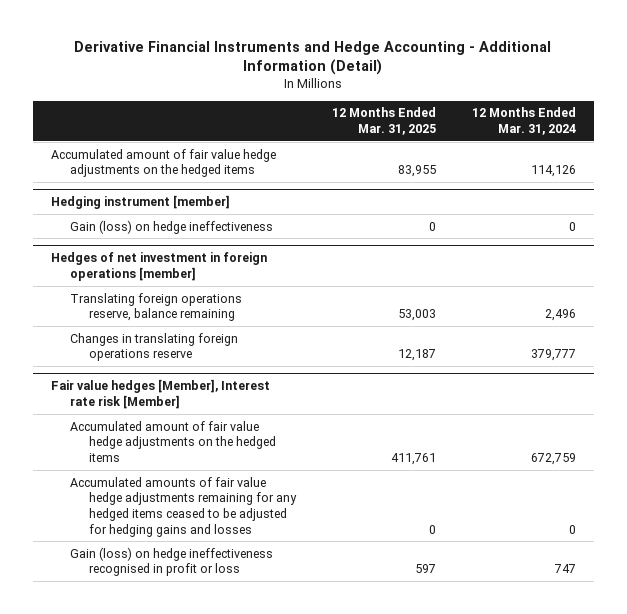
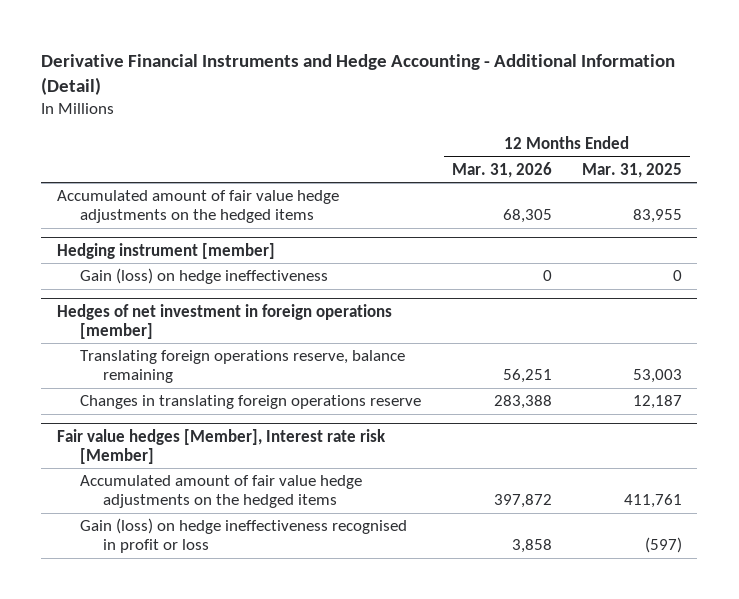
- | 12 Months Ended Mar. 31, 2025 | 12 Months Ended Mar. 31, 2024
+ | 12 Months Ended Mar. 31, 2026 | 12 Months Ended Mar. 31, 2025
@ Fair value hedges [Member], Interest rate risk [Member]
- Accumulated amounts of fair value hedge adjustments remaining for any hedged items ceased to be adjusted for hedging gains and losses | 0 | 0
- Gain (loss) on hedge ineffectiveness recognised in profit or loss | 597 | 747
+ Gain (loss) on hedge ineffectiveness recognised in profit or loss | 3,858 | (597)

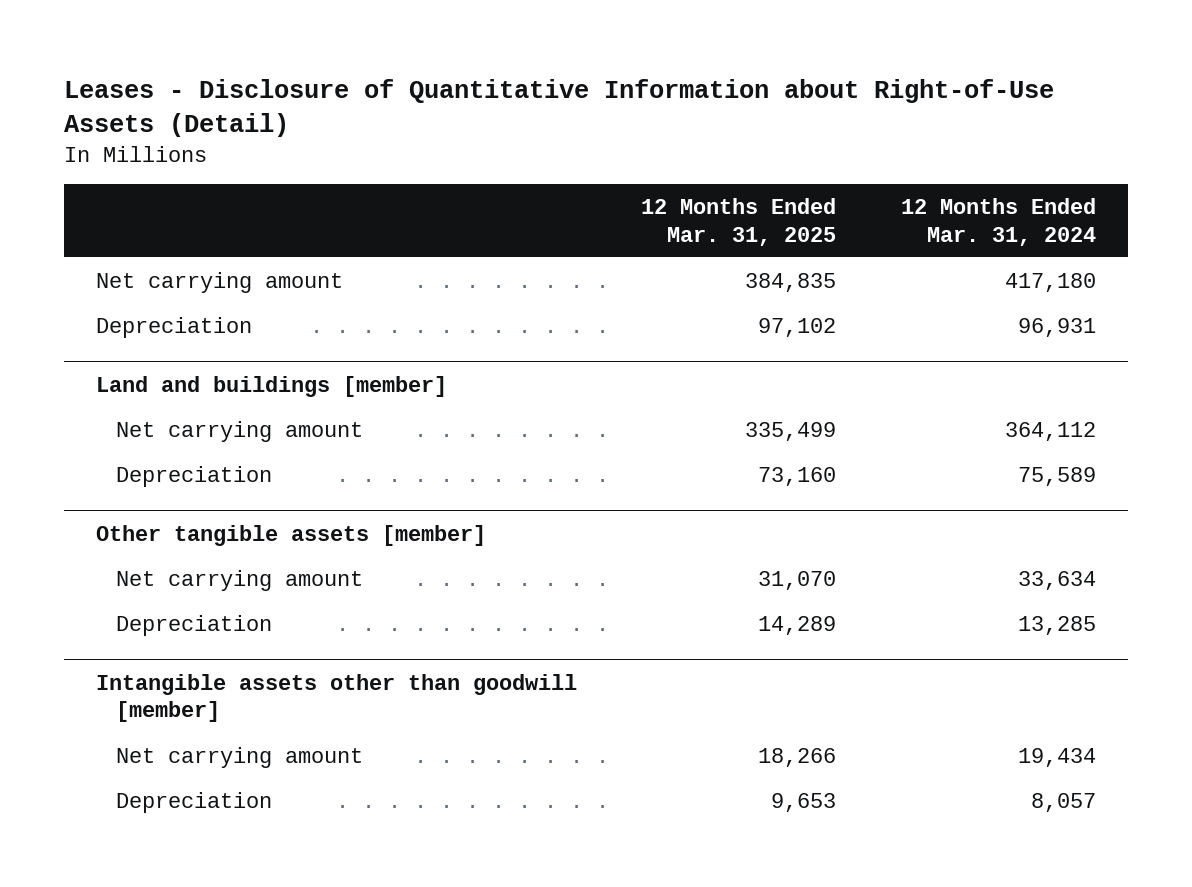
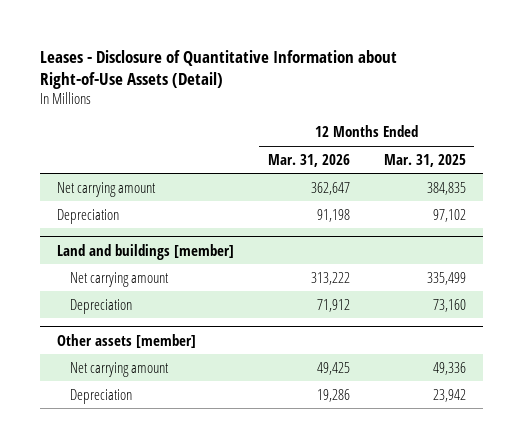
- | 12 Months Ended Mar. 31, 2025 | 12 Months Ended Mar. 31, 2024
+ | 12 Months Ended Mar. 31, 2026 | 12 Months Ended Mar. 31, 2025
- Other tangible assets [member]
- Net carrying amount | 31,070 | 33,634
- Depreciation | 14,289 | 13,285
- Intangible assets other than goodwill [member]
- Net carrying amount | 18,266 | 19,434
- Depreciation | 9,653 | 8,057
+ Other assets [member]
+ Net carrying amount | 49,425 | 49,336
+ Depreciation | 19,286 | 23,942

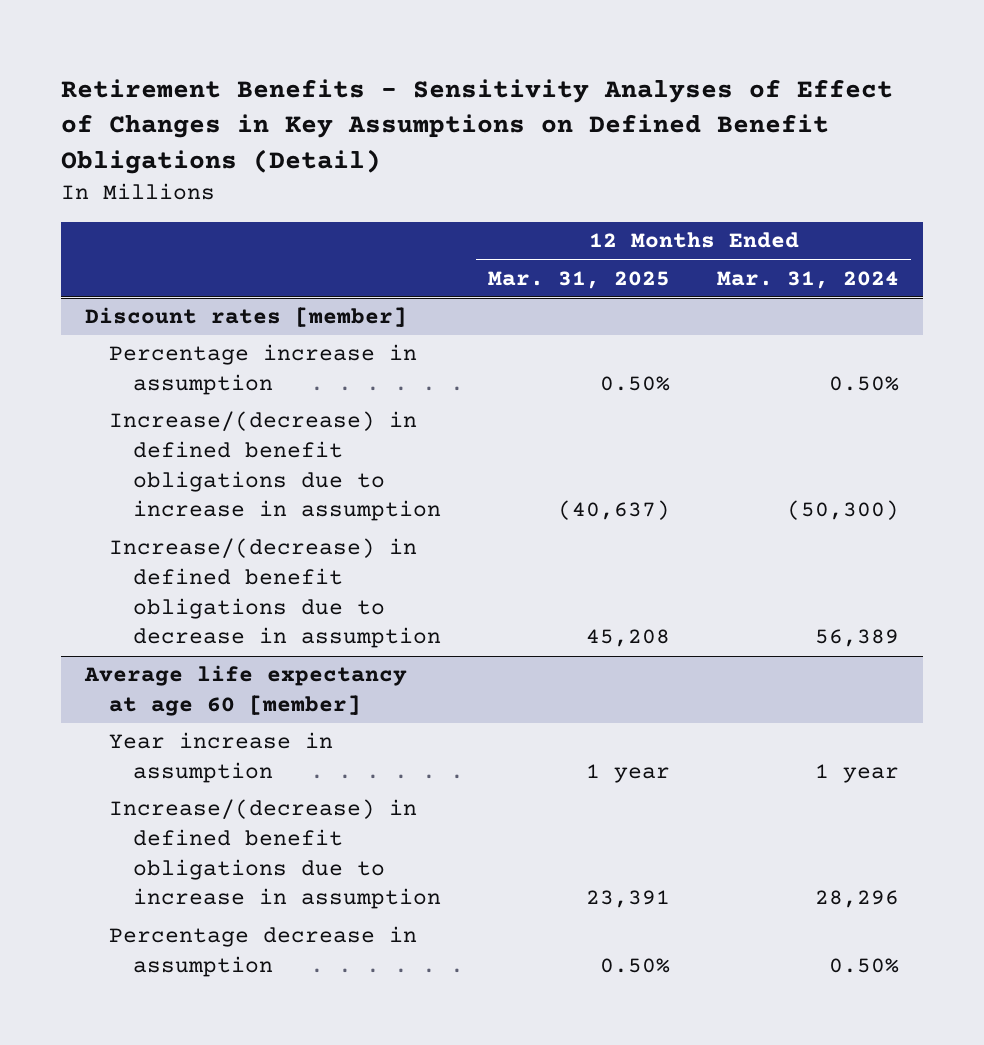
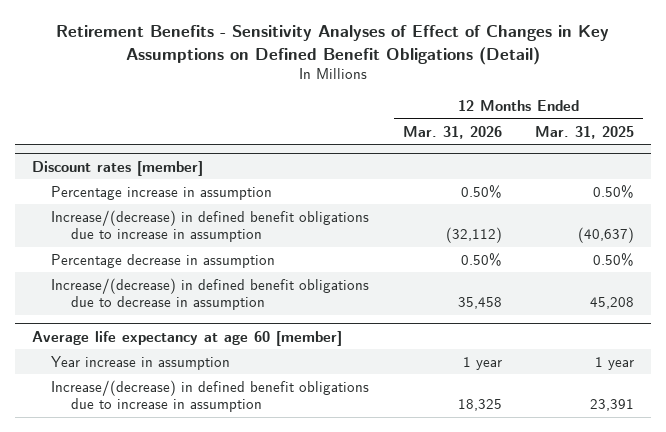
- | 12 Months Ended Mar. 31, 2025 | 12 Months Ended Mar. 31, 2024
+ | 12 Months Ended Mar. 31, 2026 | 12 Months Ended Mar. 31, 2025
@ Discount rates [member]
+ Percentage decrease in assumption | 0.50% | 0.50%
@ Average life expectancy at age 60 [member]
- Percentage decrease in assumption | 0.50% | 0.50%

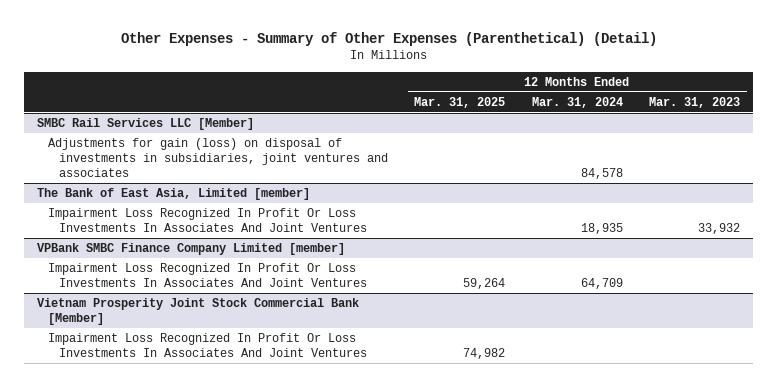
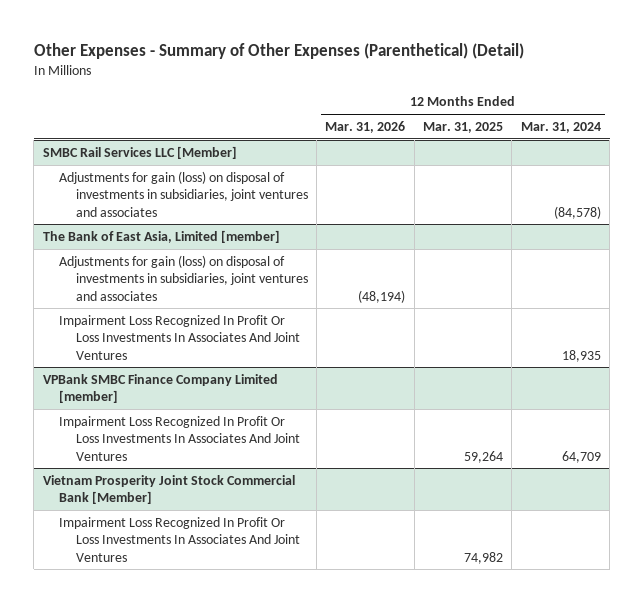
- | 12 Months Ended Mar. 31, 2025 | 12 Months Ended Mar. 31, 2024 | 12 Months Ended Mar. 31, 2023
+ | 12 Months Ended Mar. 31, 2026 | 12 Months Ended Mar. 31, 2025 | 12 Months Ended Mar. 31, 2024
@ SMBC Rail Services LLC [Member]
- Adjustments for gain (loss) on disposal of investments in subsidiaries, joint ventures and associates | | 84,578 |
+ Adjustments for gain (loss) on disposal of investments in subsidiaries, joint ventures and associates | | | (84,578)
@ The Bank of East Asia, Limited [member]
+ Adjustments for gain (loss) on disposal of investments in subsidiaries, joint ventures and associates | (48,194) | |

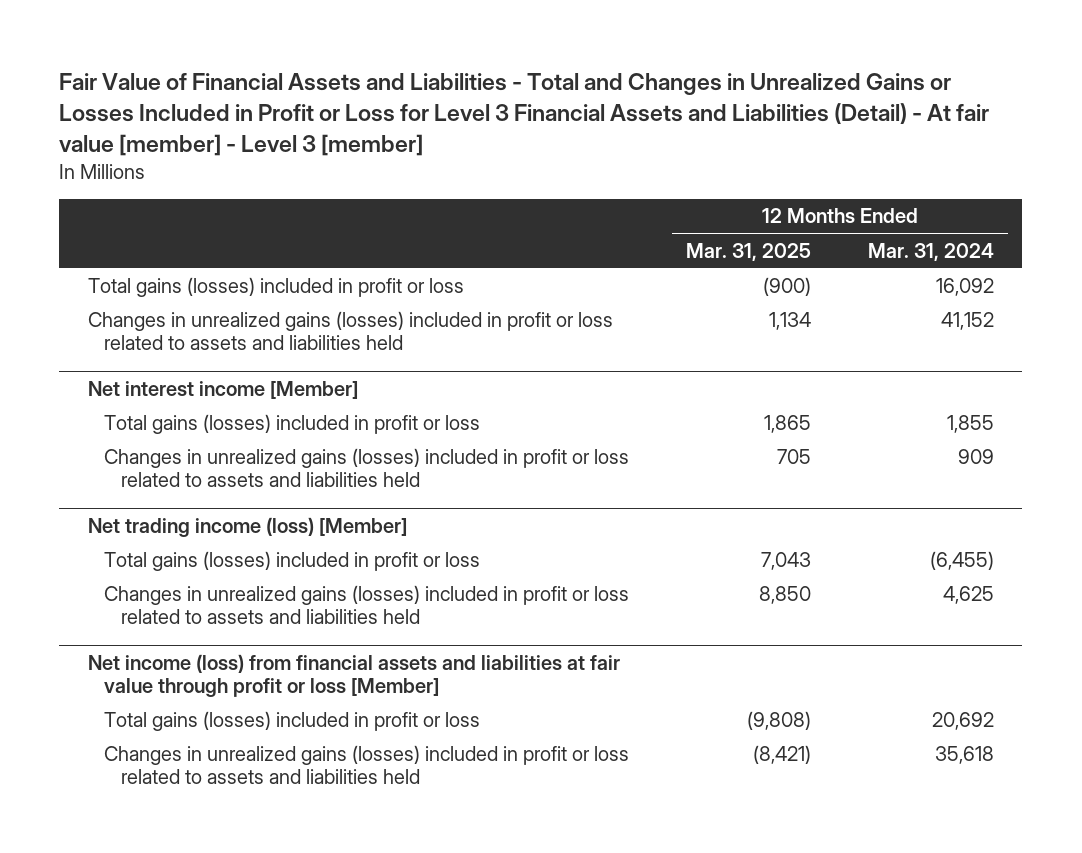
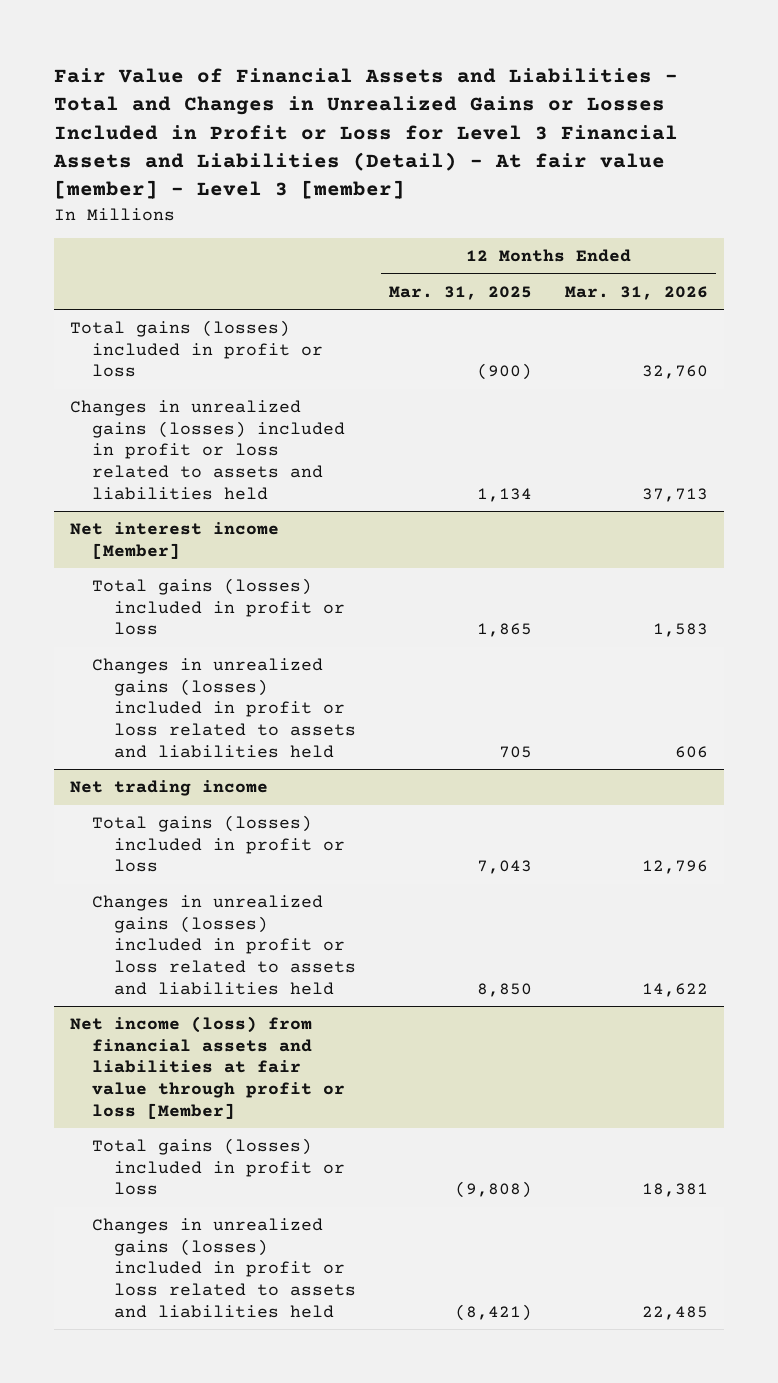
- | 12 Months Ended Mar. 31, 2025 | 12 Months Ended Mar. 31, 2024
+ | 12 Months Ended Mar. 31, 2025 | 12 Months Ended Mar. 31, 2026
- Net trading income (loss) [Member]
+ Net trading income

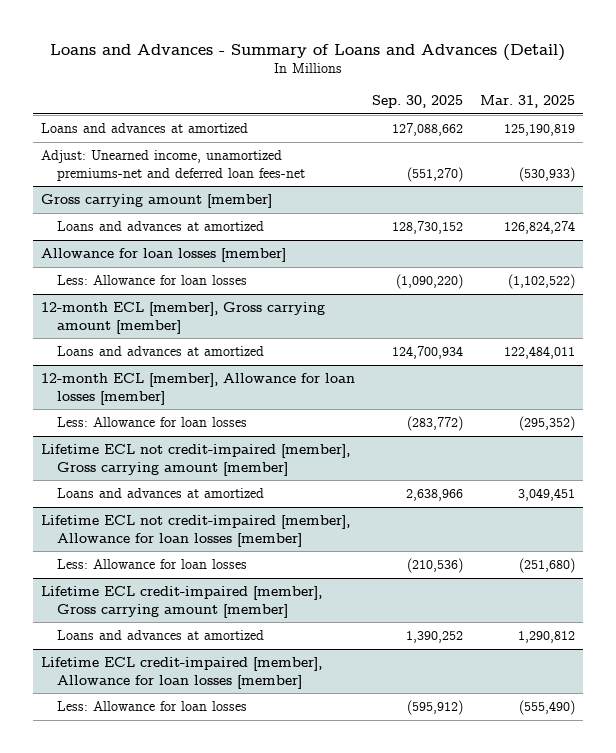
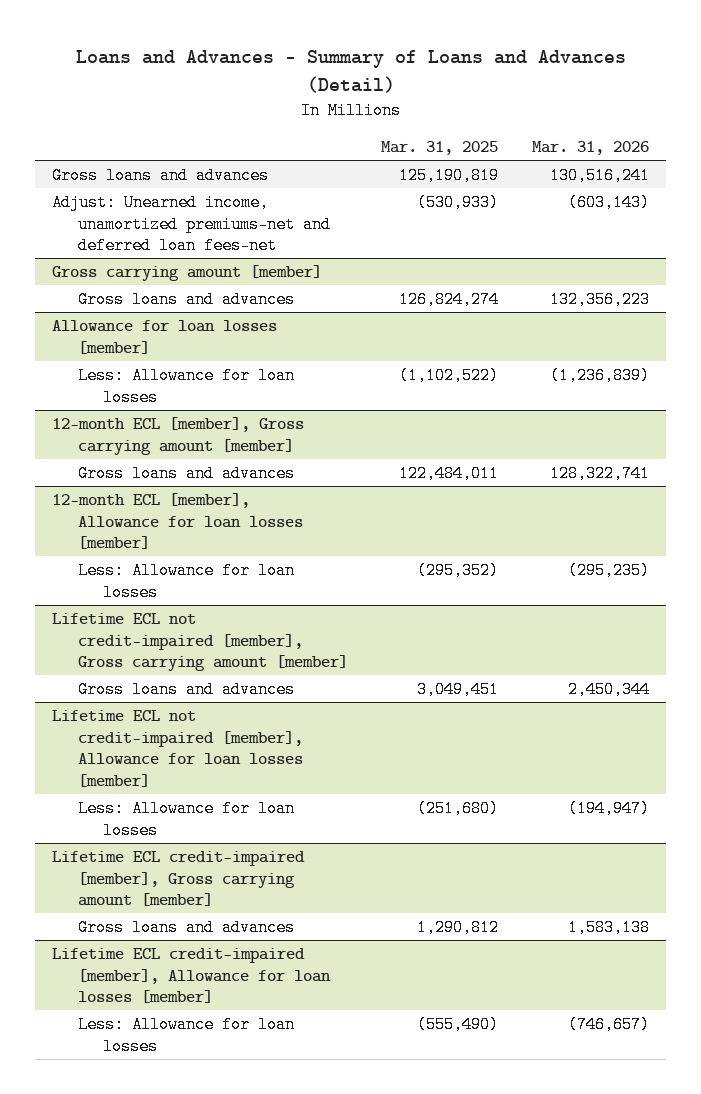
- | Sep. 30, 2025 | Mar. 31, 2025
+ | Mar. 31, 2025 | Mar. 31, 2026
- Loans and advances at amortized | 127,088,662 | 125,190,819
+ Gross loans and advances | 125,190,819 | 130,516,241
@ Gross carrying amount [member]
- Loans and advances at amortized | 128,730,152 | 126,824,274
+ Gross loans and advances | 126,824,274 | 132,356,223
@ 12-month ECL [member], Gross carrying amount [member]
- Loans and advances at amortized | 124,700,934 | 122,484,011
+ Gross loans and advances | 122,484,011 | 128,322,741
@ Lifetime ECL not credit-impaired [member], Gross carrying amount [member]
- Loans and advances at amortized | 2,638,966 | 3,049,451
+ Gross loans and advances | 3,049,451 | 2,450,344
@ Lifetime ECL credit-impaired [member], Gross carrying amount [member]
- Loans and advances at amortized | 1,390,252 | 1,290,812
+ Gross loans and advances | 1,290,812 | 1,583,138

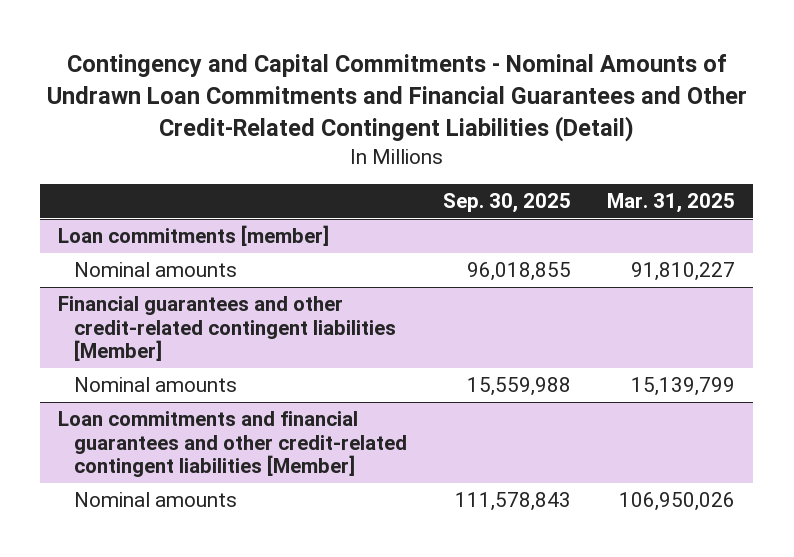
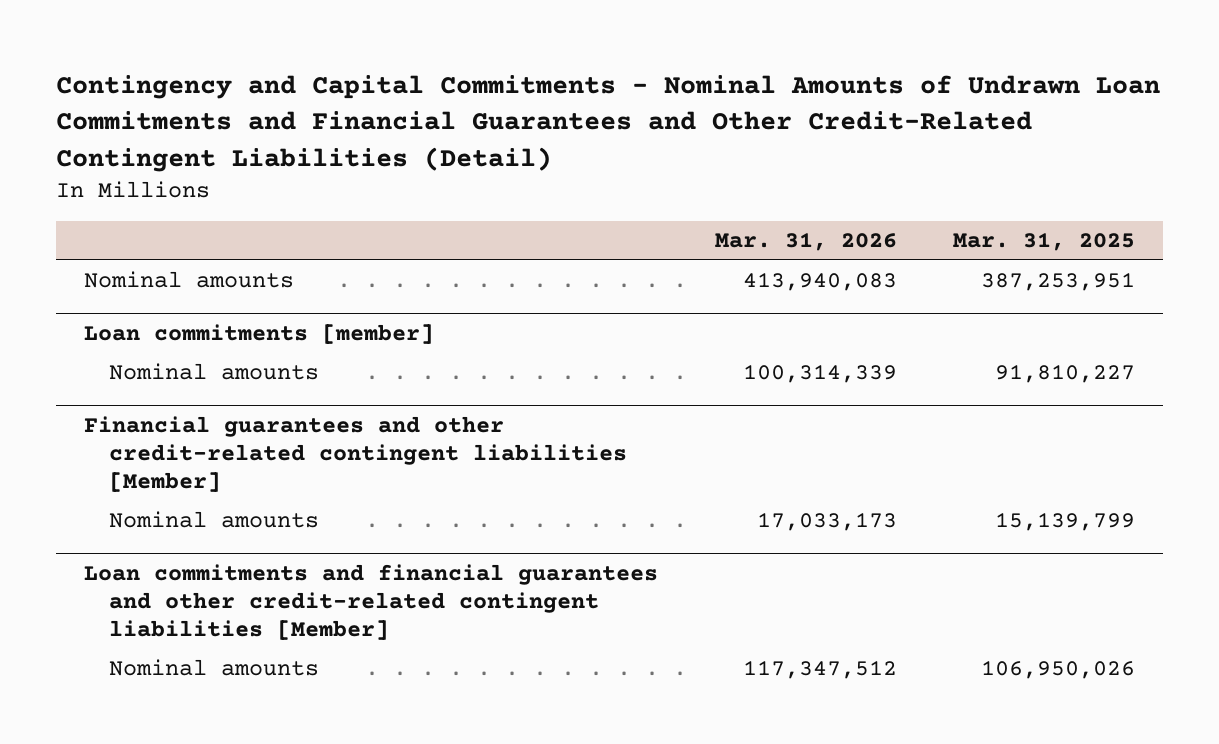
- | Sep. 30, 2025 | Mar. 31, 2025
+ | Mar. 31, 2026 | Mar. 31, 2025
+ Nominal amounts | 413,940,083 | 387,253,951

